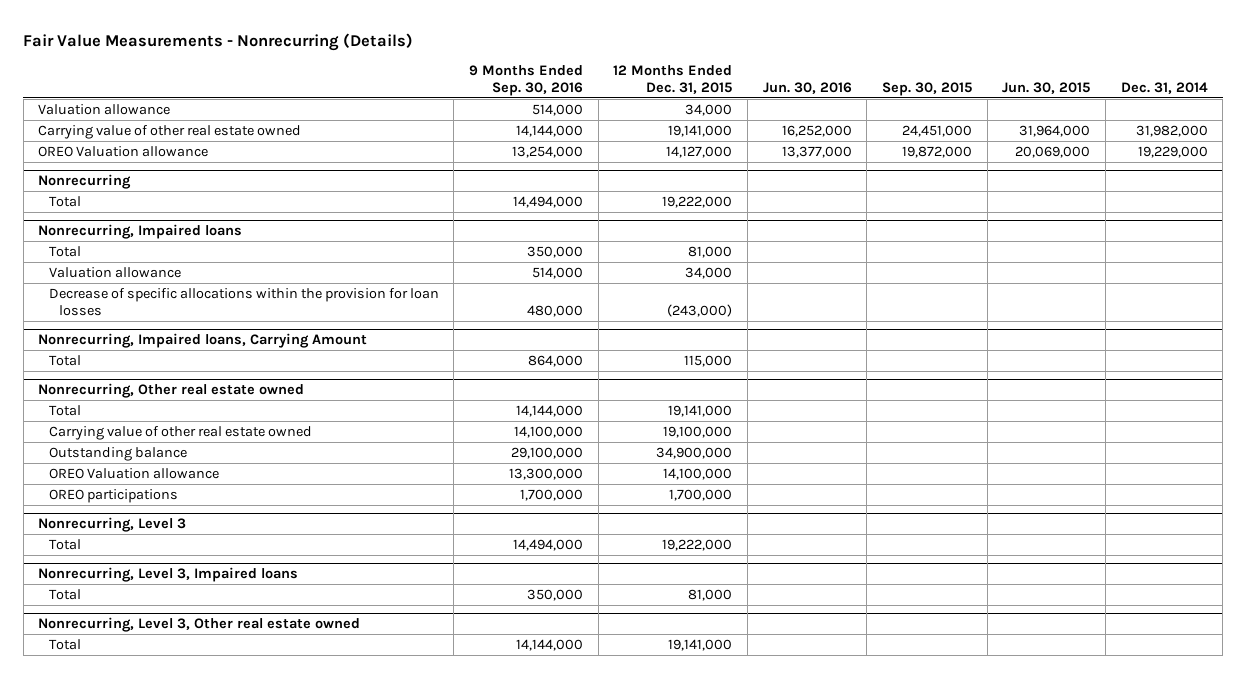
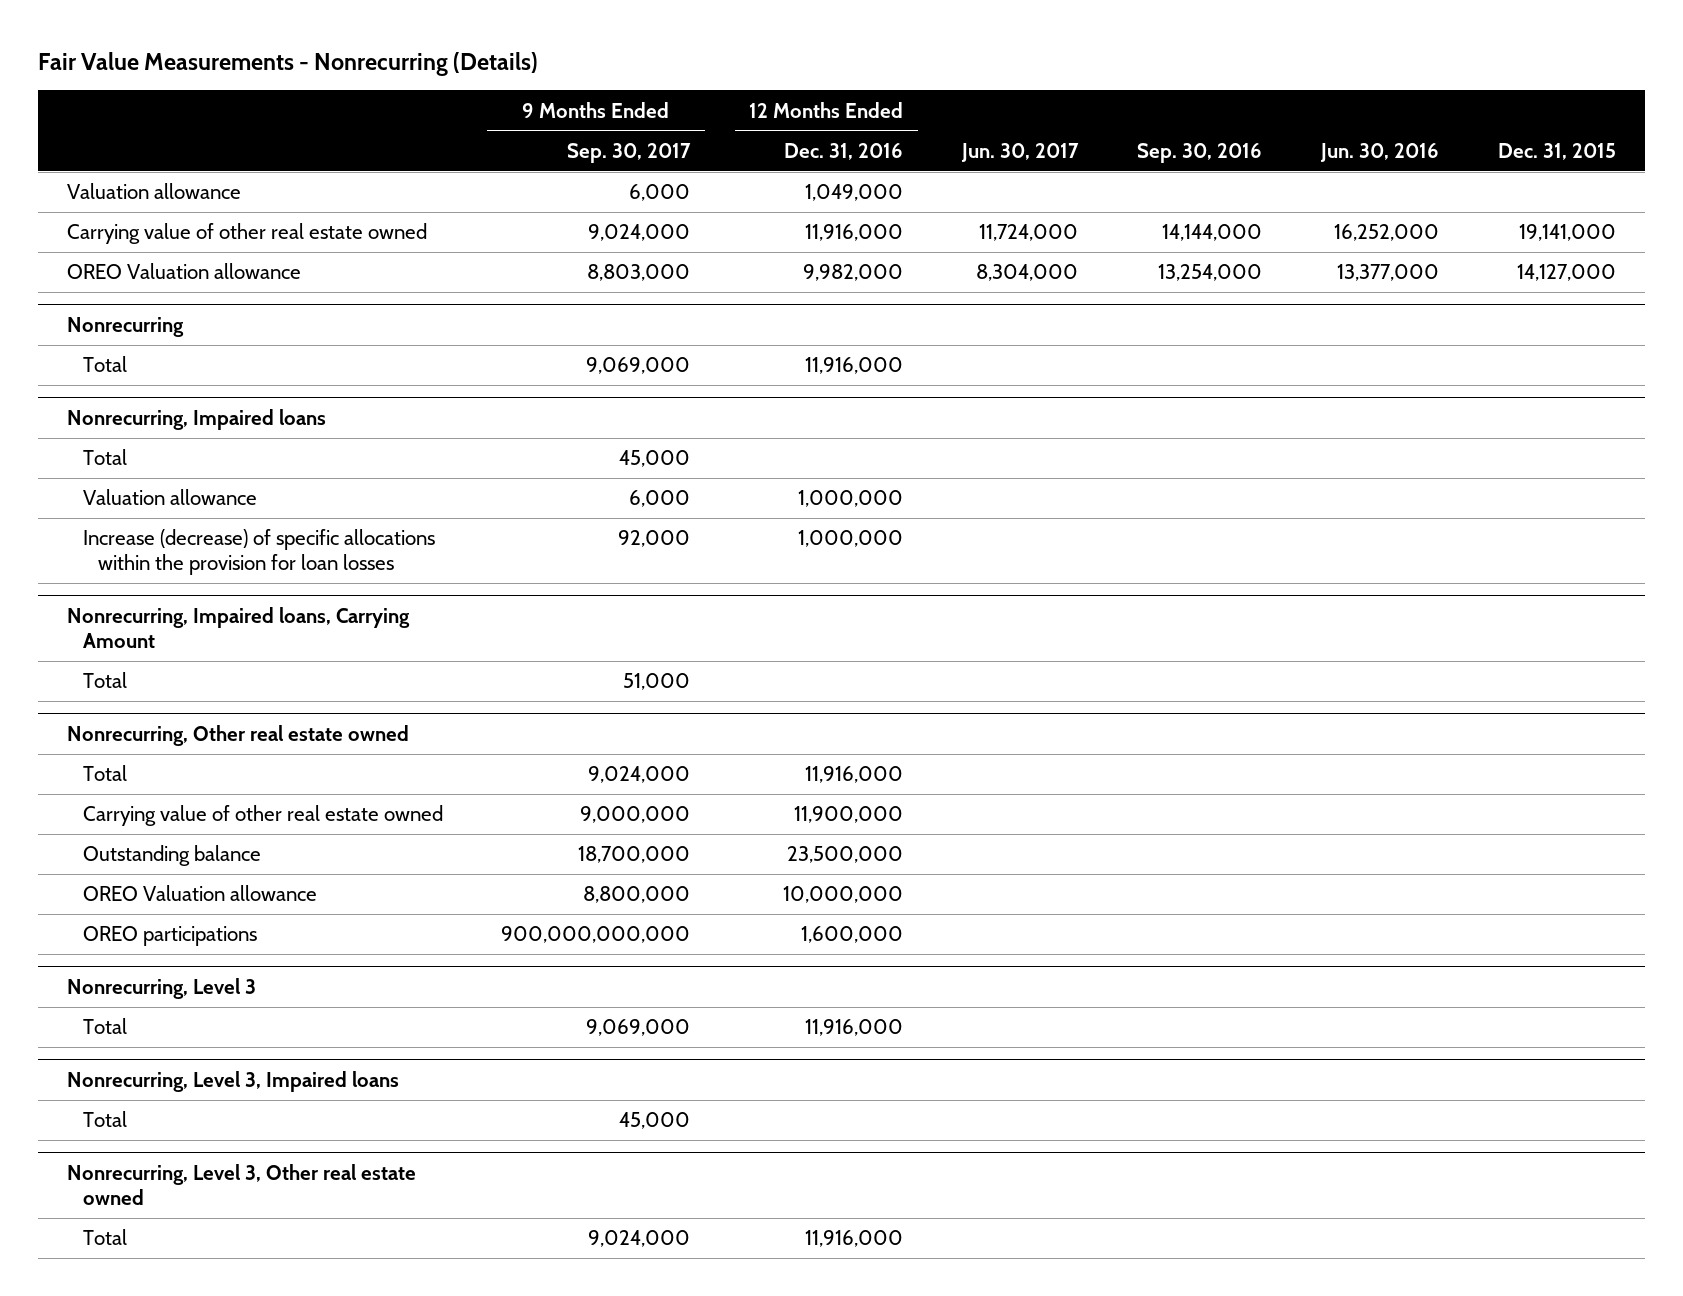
- | 9 Months Ended Sep. 30, 2016 | 12 Months Ended Dec. 31, 2015 | Jun. 30, 2016 | Sep. 30, 2015 | Jun. 30, 2015 | Dec. 31, 2014
+ | 9 Months Ended Sep. 30, 2017 | 12 Months Ended Dec. 31, 2016 | Jun. 30, 2017 | Sep. 30, 2016 | Jun. 30, 2016 | Dec. 31, 2015
@ Nonrecurring, Impaired loans
- Decrease of specific allocations within the provision for loan losses | 480,000 | (243,000) | | | |
+ Increase (decrease) of specific allocations within the provision for loan losses | 92,000 | 1,000,000 | | | |

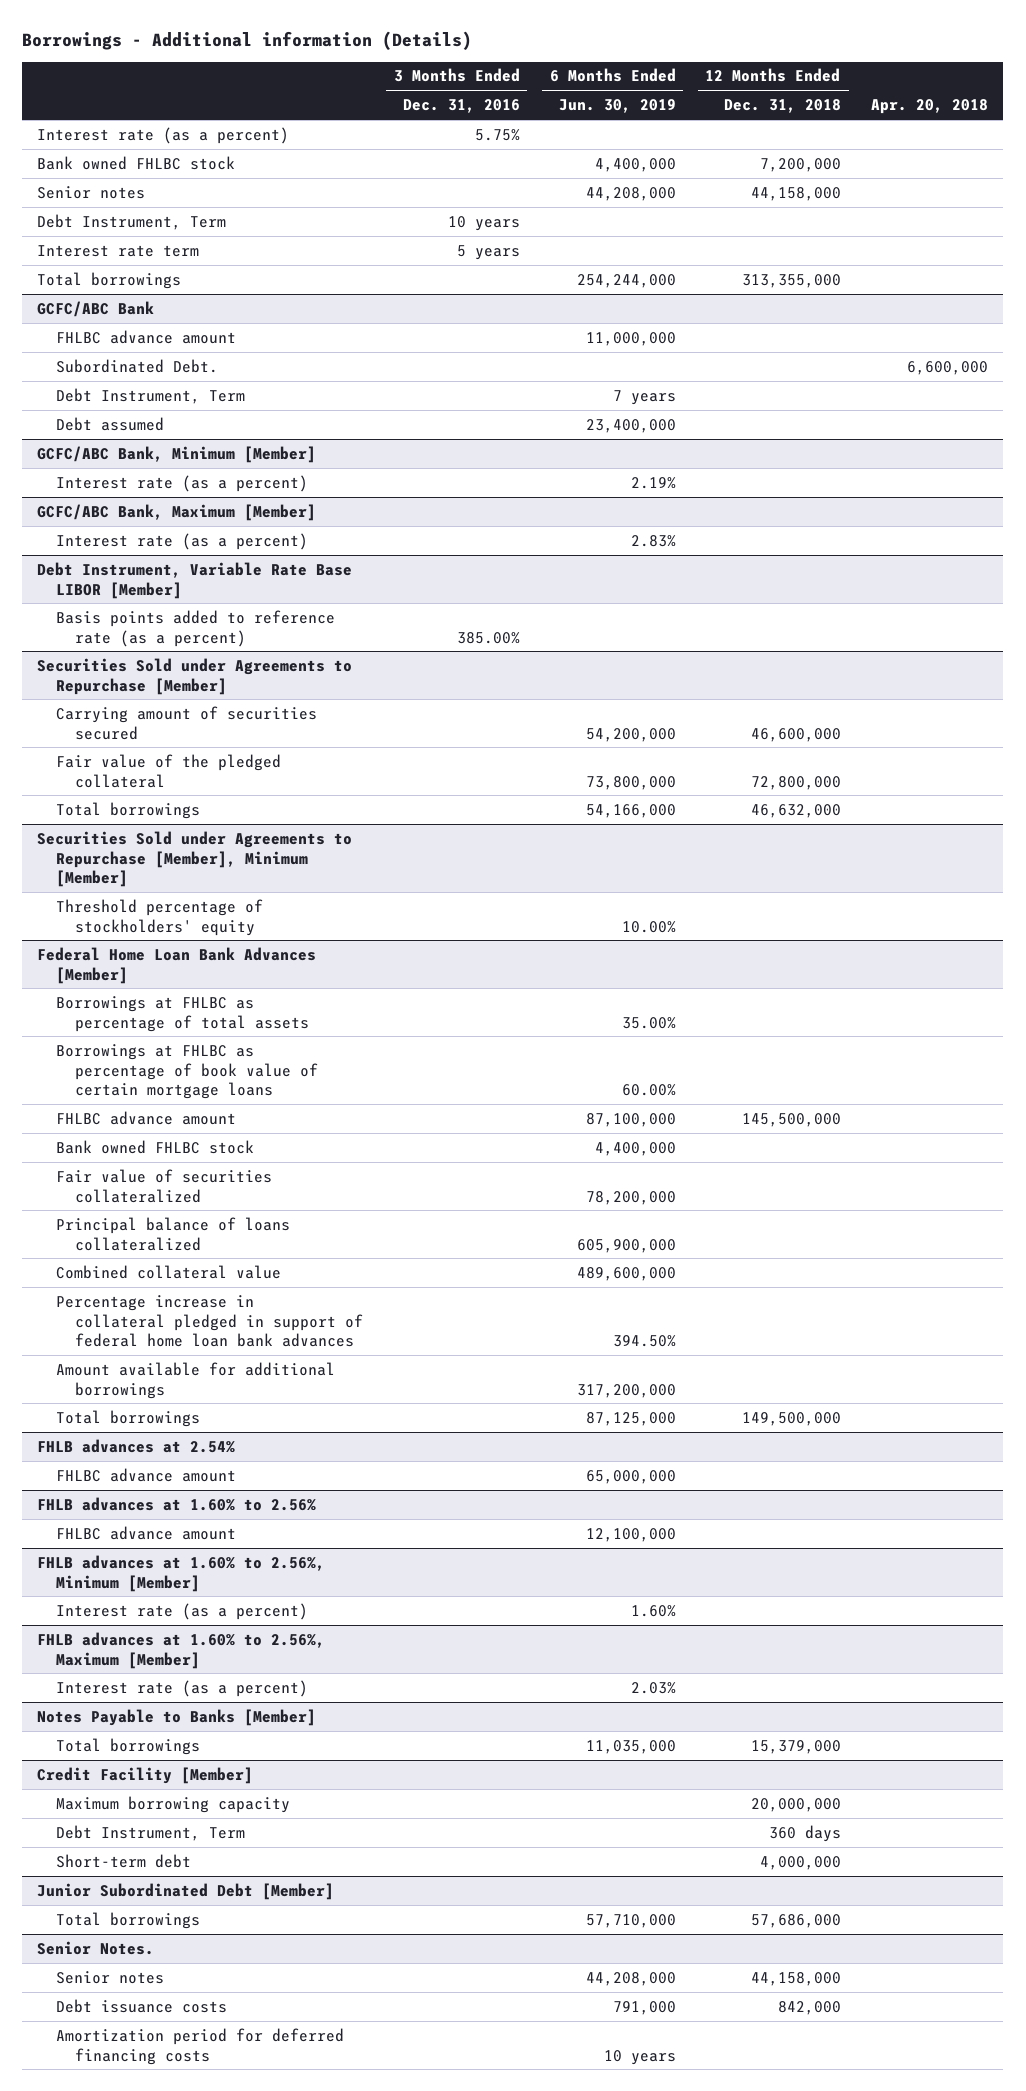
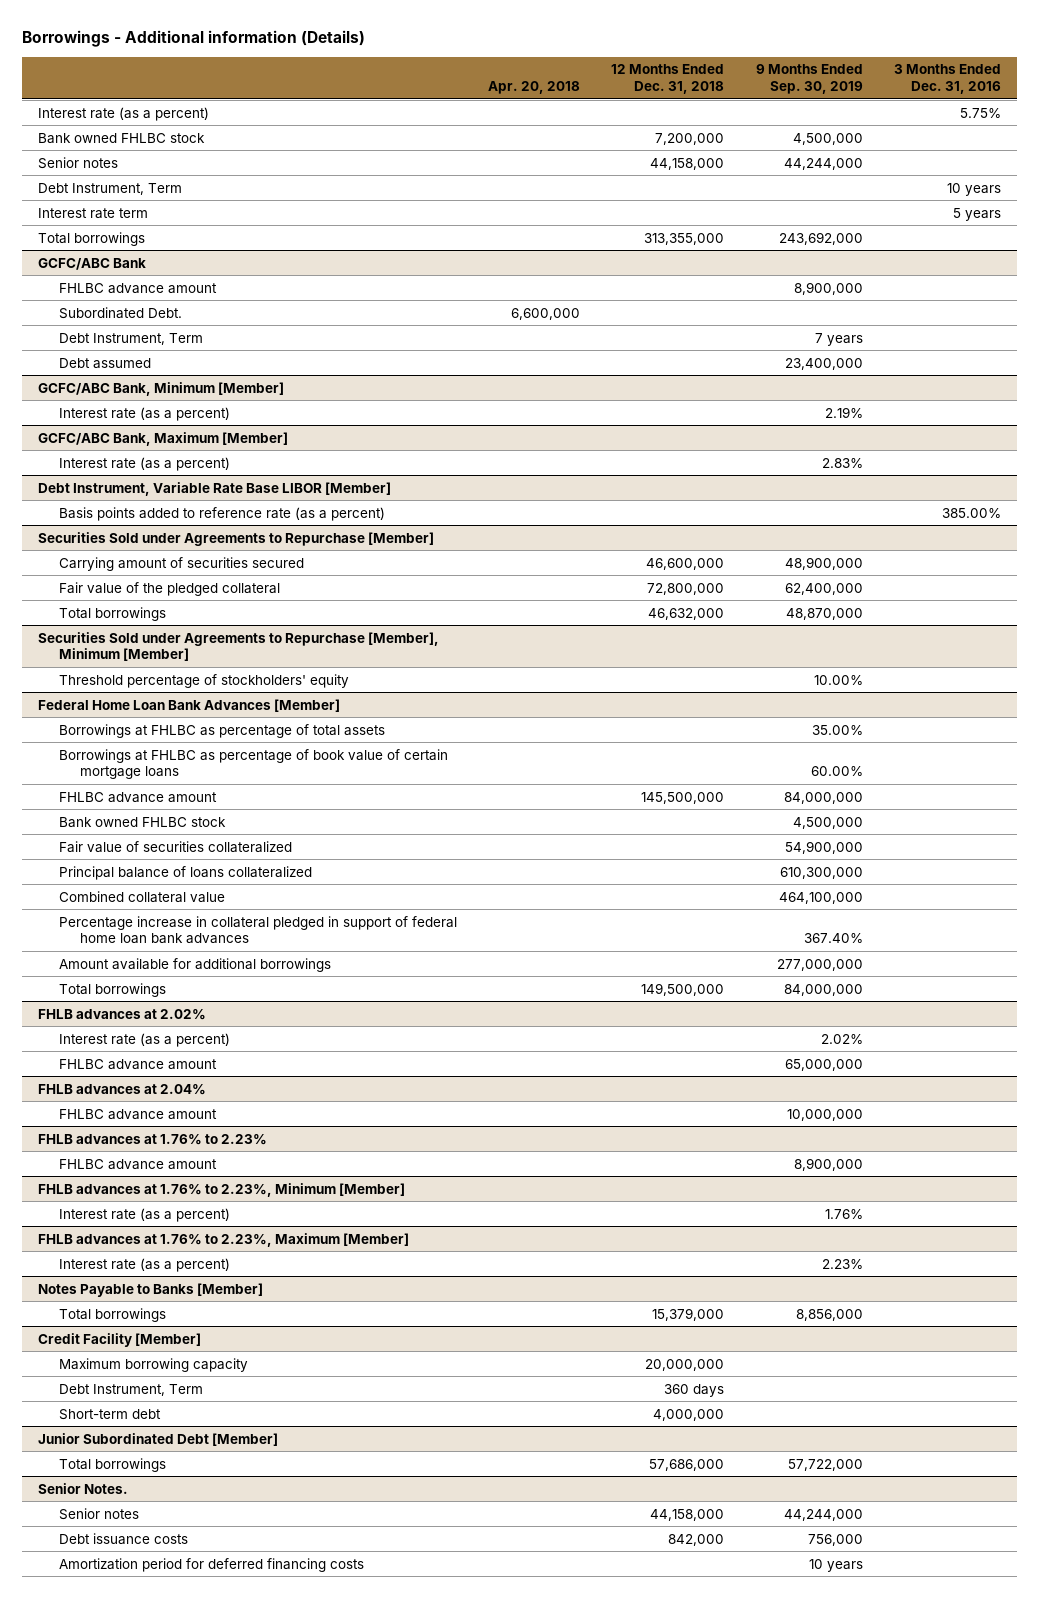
- | 3 Months Ended Dec. 31, 2016 | 6 Months Ended Jun. 30, 2019 | 12 Months Ended Dec. 31, 2018 | Apr. 20, 2018
+ | Apr. 20, 2018 | 12 Months Ended Dec. 31, 2018 | 9 Months Ended Sep. 30, 2019 | 3 Months Ended Dec. 31, 2016
- FHLB advances at 2.54%
+ FHLB advances at 2.02%
+ Interest rate (as a percent) | | | 2.02% |
- FHLB advances at 1.60% to 2.56%
+ FHLB advances at 2.04%
- FHLB advances at 1.60% to 2.56%, Minimum [Member]
+ FHLB advances at 1.76% to 2.23%
+ FHLBC advance amount | | | 8,900,000 |
+ FHLB advances at 1.76% to 2.23%, Minimum [Member]
- FHLB advances at 1.60% to 2.56%, Maximum [Member]
+ FHLB advances at 1.76% to 2.23%, Maximum [Member]

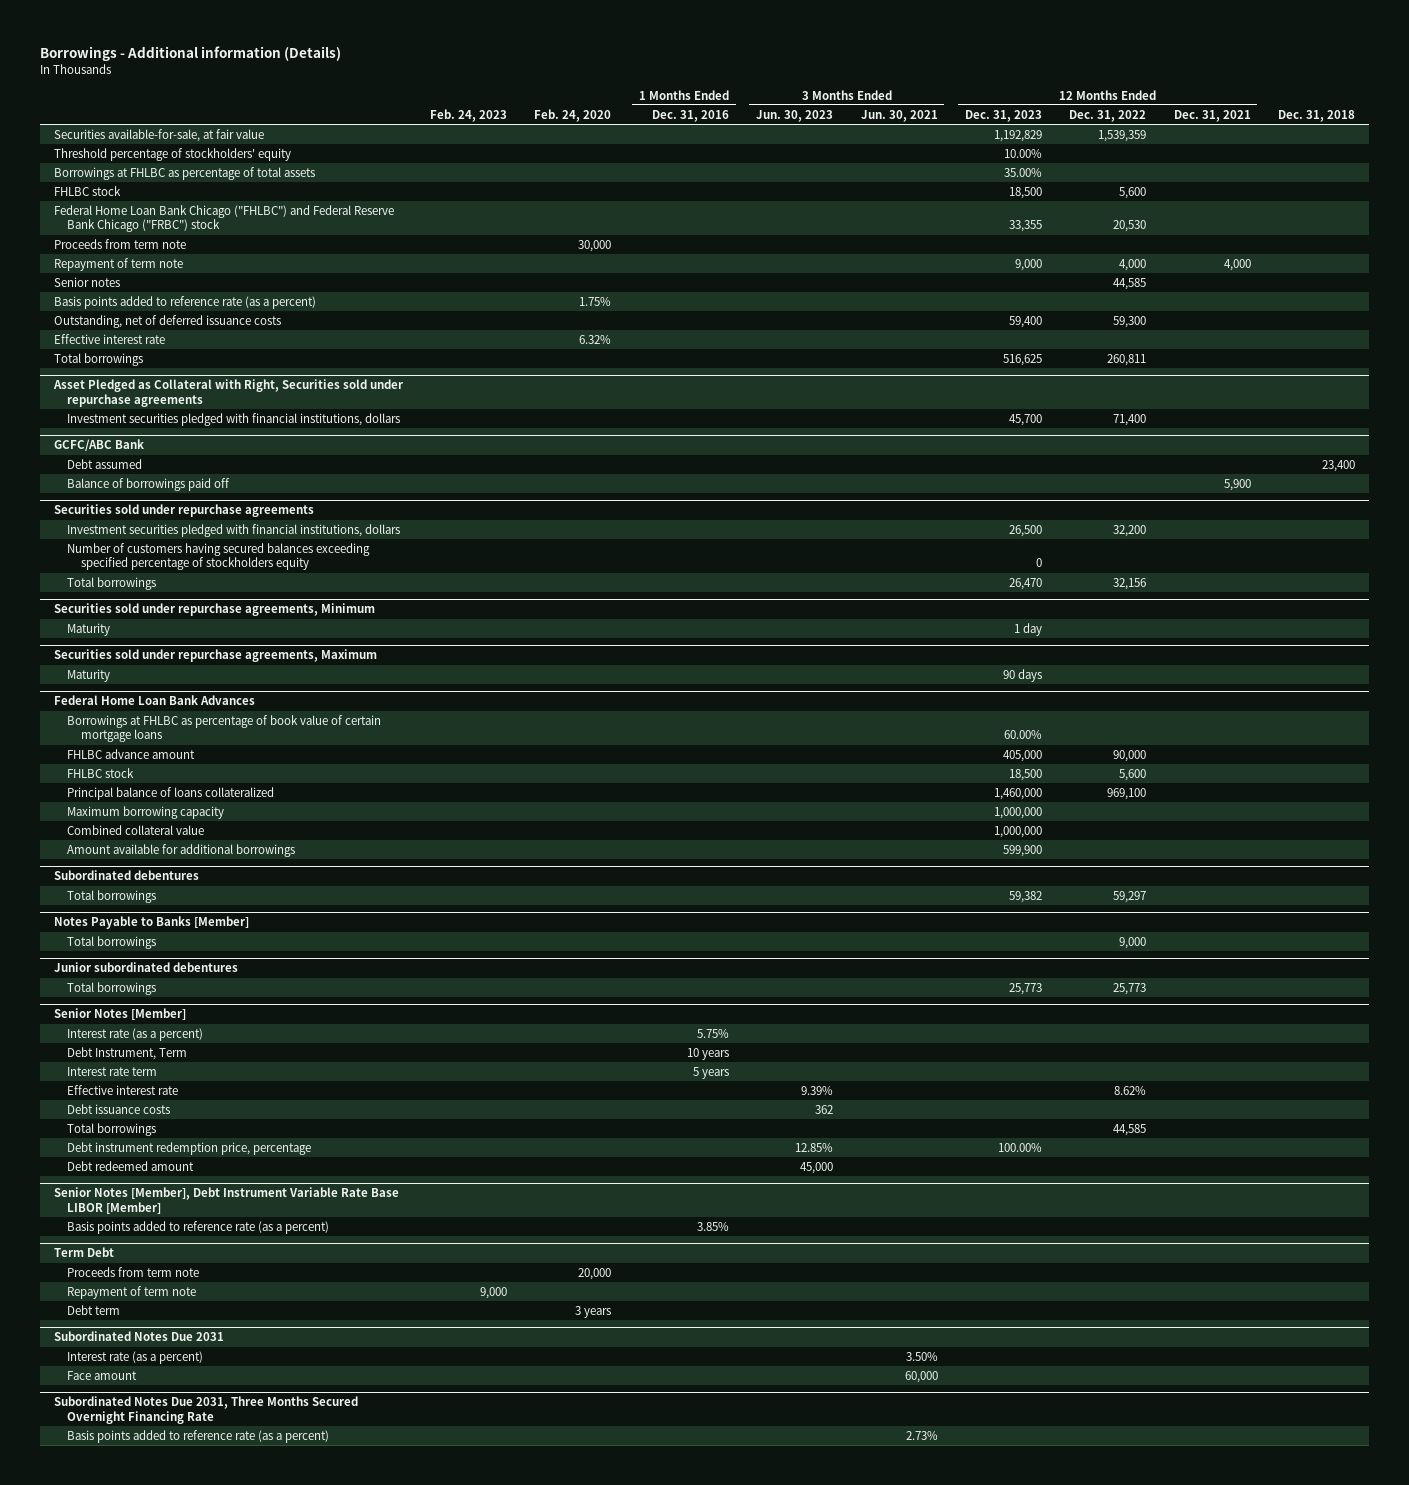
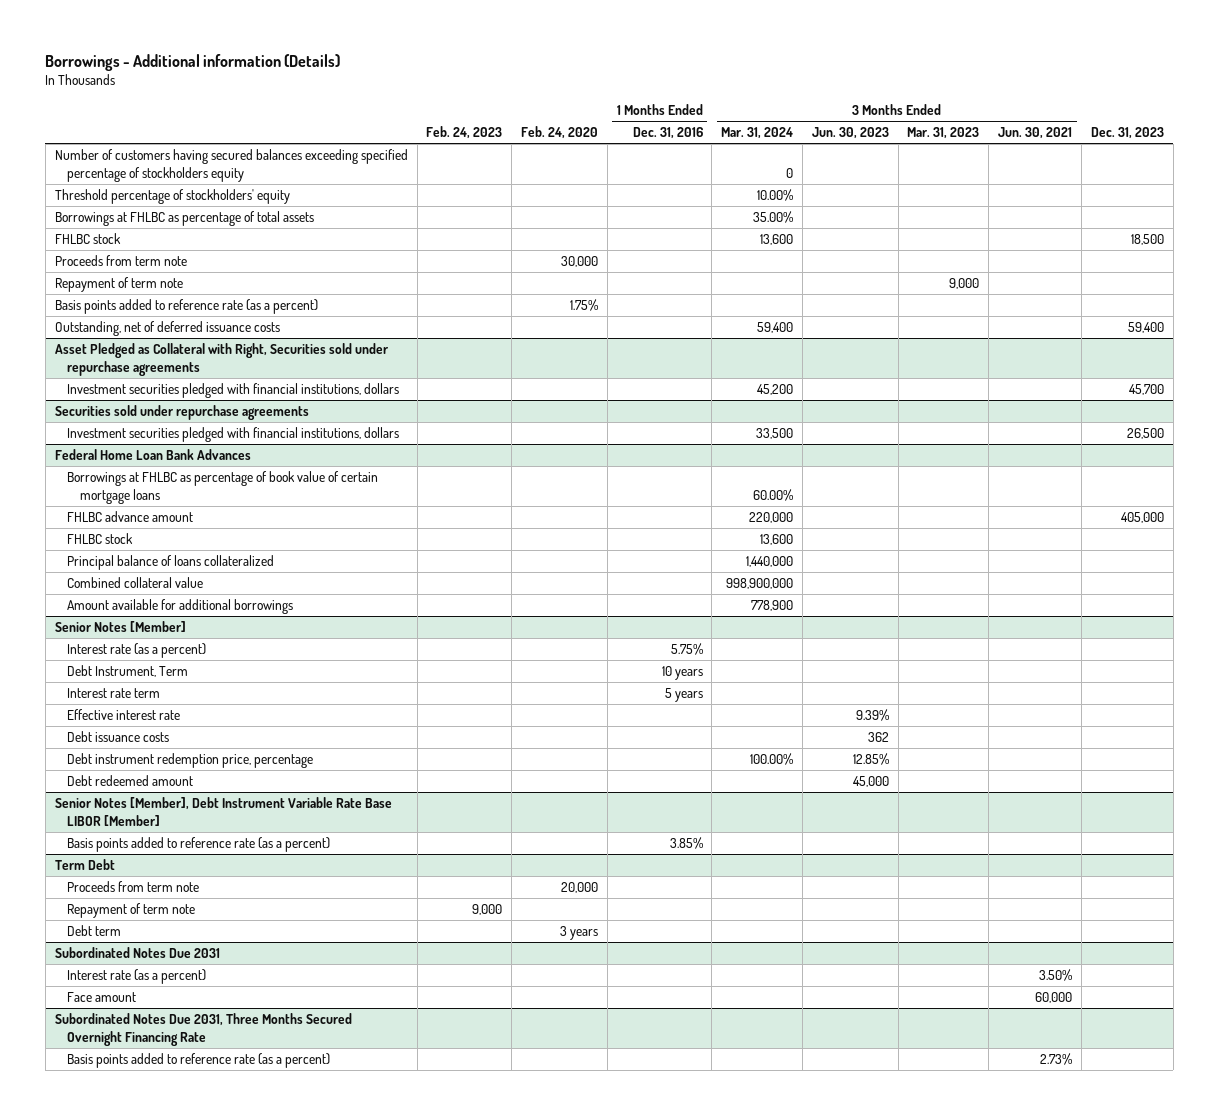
- | Feb. 24, 2023 | Feb. 24, 2020 | 1 Months Ended Dec. 31, 2016 | 3 Months Ended Jun. 30, 2023 | 3 Months Ended Jun. 30, 2021 | 12 Months Ended Dec. 31, 2023 | 12 Months Ended Dec. 31, 2022 | 12 Months Ended Dec. 31, 2021 | Dec. 31, 2018
+ | Feb. 24, 2023 | Feb. 24, 2020 | 1 Months Ended Dec. 31, 2016 | 3 Months Ended Mar. 31, 2024 | 3 Months Ended Jun. 30, 2023 | 3 Months Ended Mar. 31, 2023 | 3 Months Ended Jun. 30, 2021 | Dec. 31, 2023
- Securities available-for-sale, at fair value | | | | | | 1,192,829 | 1,539,359 | |
+ Number of customers having secured balances exceeding specified percentage of stockholders equity | | | | 0 | | | |
- Federal Home Loan Bank Chicago ("FHLBC") and Federal Reserve Bank Chicago ("FRBC") stock | | | | | | 33,355 | 20,530 | |
- Senior notes | | | | | | | 44,585 | |
- Effective interest rate | | 6.32% | | | | | | |
- Total borrowings | | | | | | 516,625 | 260,811 | |
- GCFC/ABC Bank
- Debt assumed | | | | | | | | | 23,400
- Balance of borrowings paid off | | | | | | | | 5,900 |
@ Securities sold under repurchase agreements
- Number of customers having secured balances exceeding specified percentage of stockholders equity | | | | | | 0 | | |
- Total borrowings | | | | | | 26,470 | 32,156 | |
- Securities sold under repurchase agreements, Minimum
- Maturity | | | | | | 1 day | | |
- Securities sold under repurchase agreements, Maximum
- Maturity | | | | | | 90 days | | |
@ Federal Home Loan Bank Advances
- Maximum borrowing capacity | | | | | | 1,000,000 | | |
- Subordinated debentures
- Total borrowings | | | | | | 59,382 | 59,297 | |
- Notes Payable to Banks [Member]
- Total borrowings | | | | | | | 9,000 | |
- Junior subordinated debentures
- Total borrowings | | | | | | 25,773 | 25,773 | |
@ Senior Notes [Member]
- Total borrowings | | | | | | | 44,585 | |

